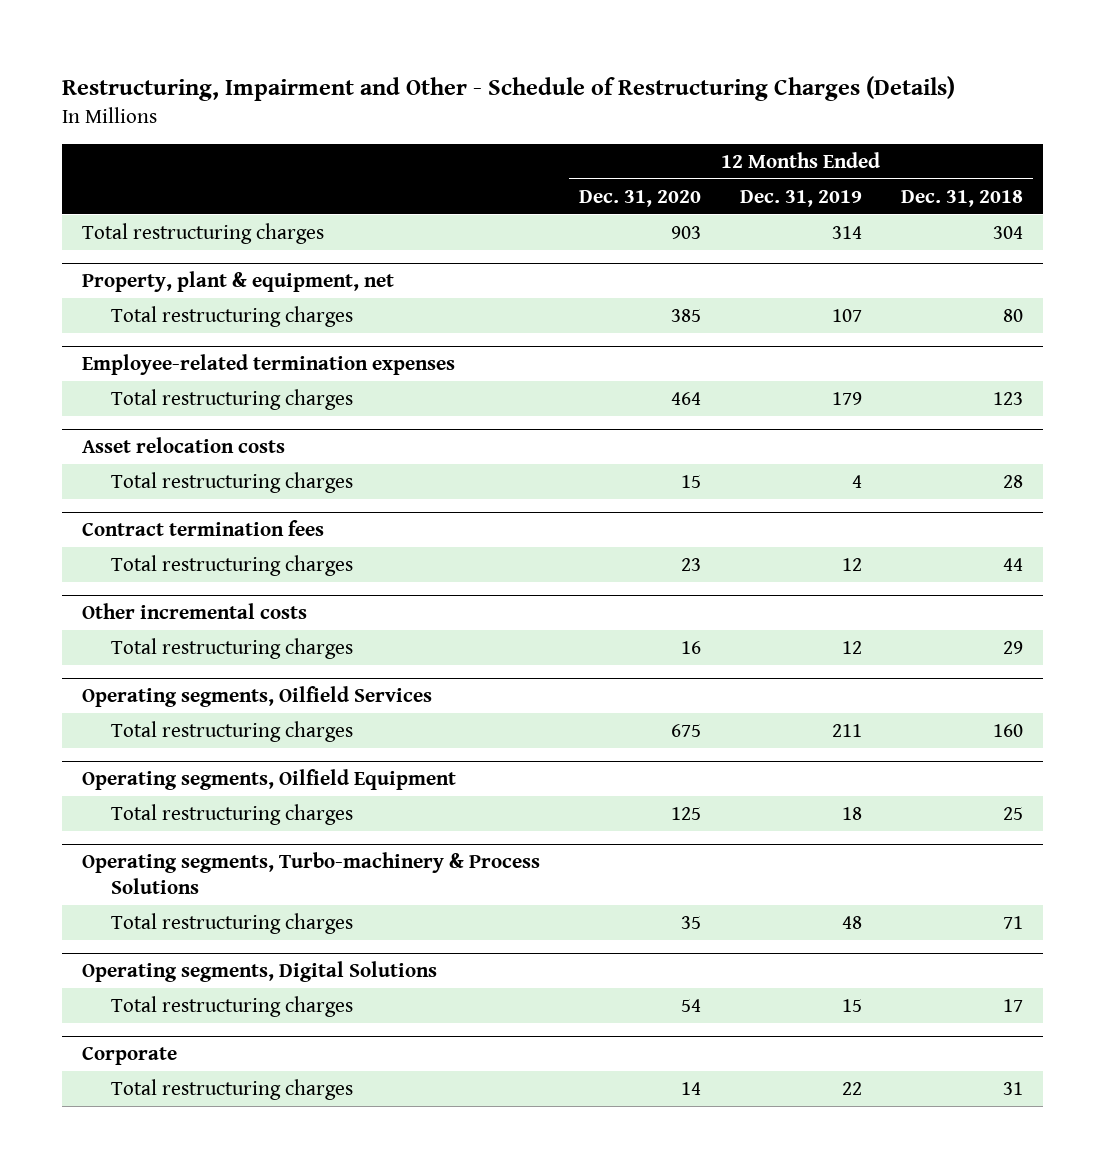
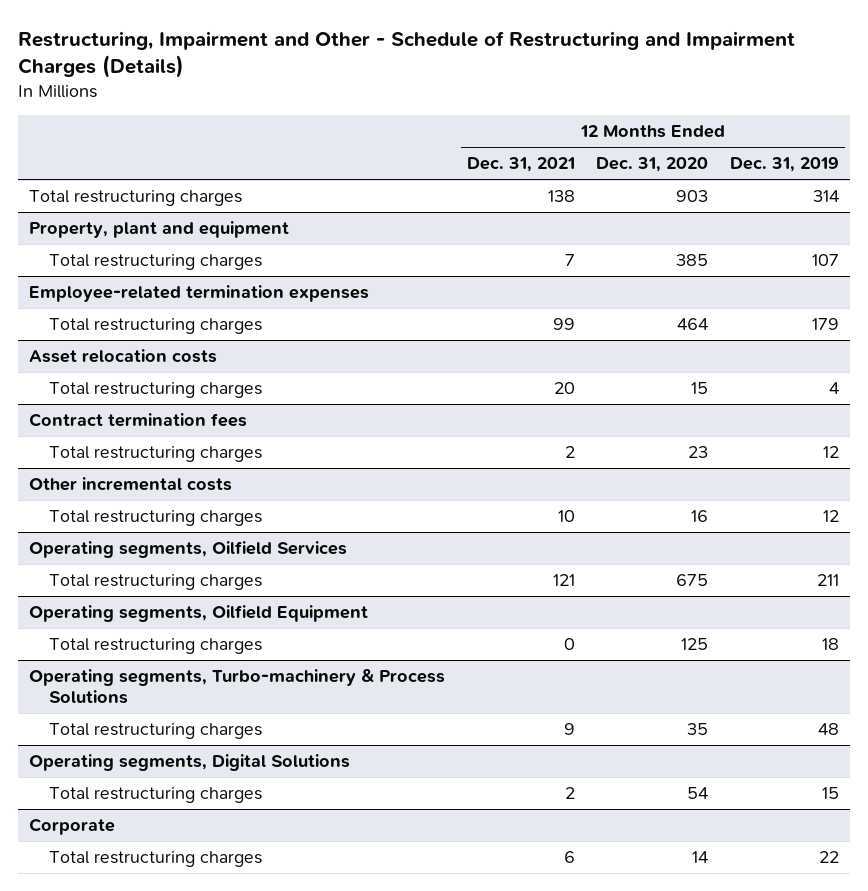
- Restructuring, Impairment and Other - Schedule of Restructuring Charges (Details)
+ Restructuring, Impairment and Other - Schedule of Restructuring and Impairment Charges (Details)
- | 12 Months Ended Dec. 31, 2020 | 12 Months Ended Dec. 31, 2019 | 12 Months Ended Dec. 31, 2018
+ | 12 Months Ended Dec. 31, 2021 | 12 Months Ended Dec. 31, 2020 | 12 Months Ended Dec. 31, 2019
- Property, plant & equipment, net
+ Property, plant and equipment

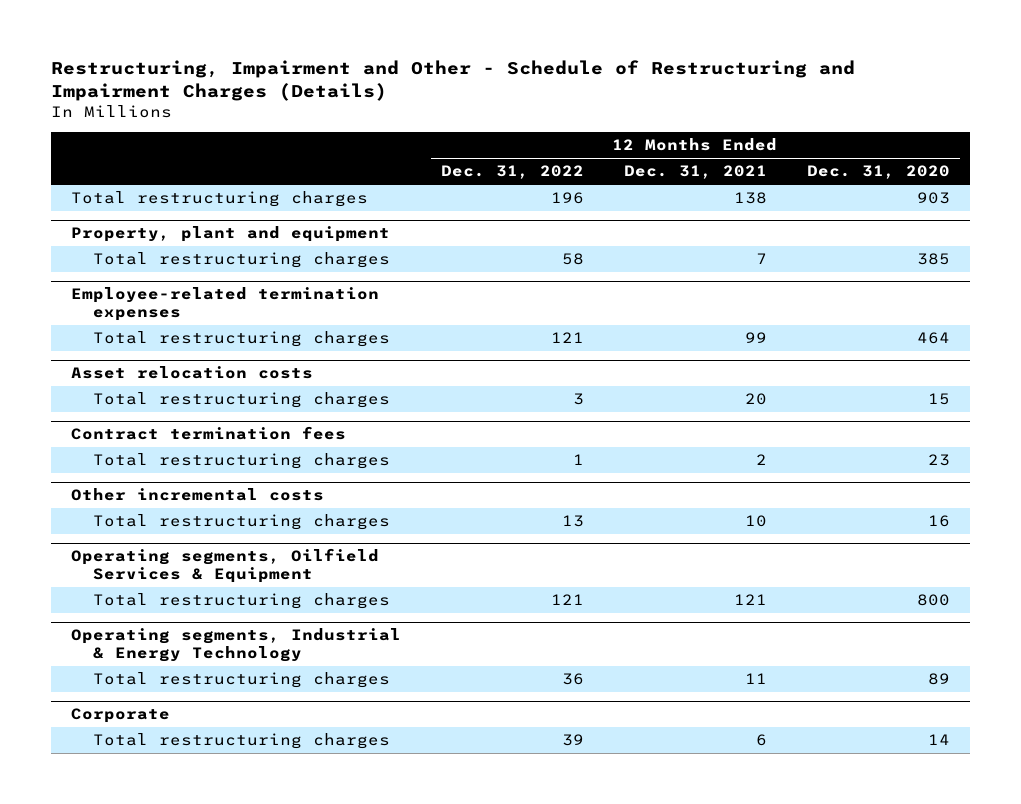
- | 12 Months Ended Dec. 31, 2021 | 12 Months Ended Dec. 31, 2020 | 12 Months Ended Dec. 31, 2019
+ | 12 Months Ended Dec. 31, 2022 | 12 Months Ended Dec. 31, 2021 | 12 Months Ended Dec. 31, 2020
- Operating segments, Oilfield Services
- Total restructuring charges | 121 | 675 | 211
- Operating segments, Oilfield Equipment
- Total restructuring charges | 0 | 125 | 18
- Operating segments, Turbo-machinery & Process Solutions
- Total restructuring charges | 9 | 35 | 48
- Operating segments, Digital Solutions
- Total restructuring charges | 2 | 54 | 15
+ Operating segments, Oilfield Services & Equipment
+ Total restructuring charges | 121 | 121 | 800
+ Operating segments, Industrial & Energy Technology
+ Total restructuring charges | 36 | 11 | 89

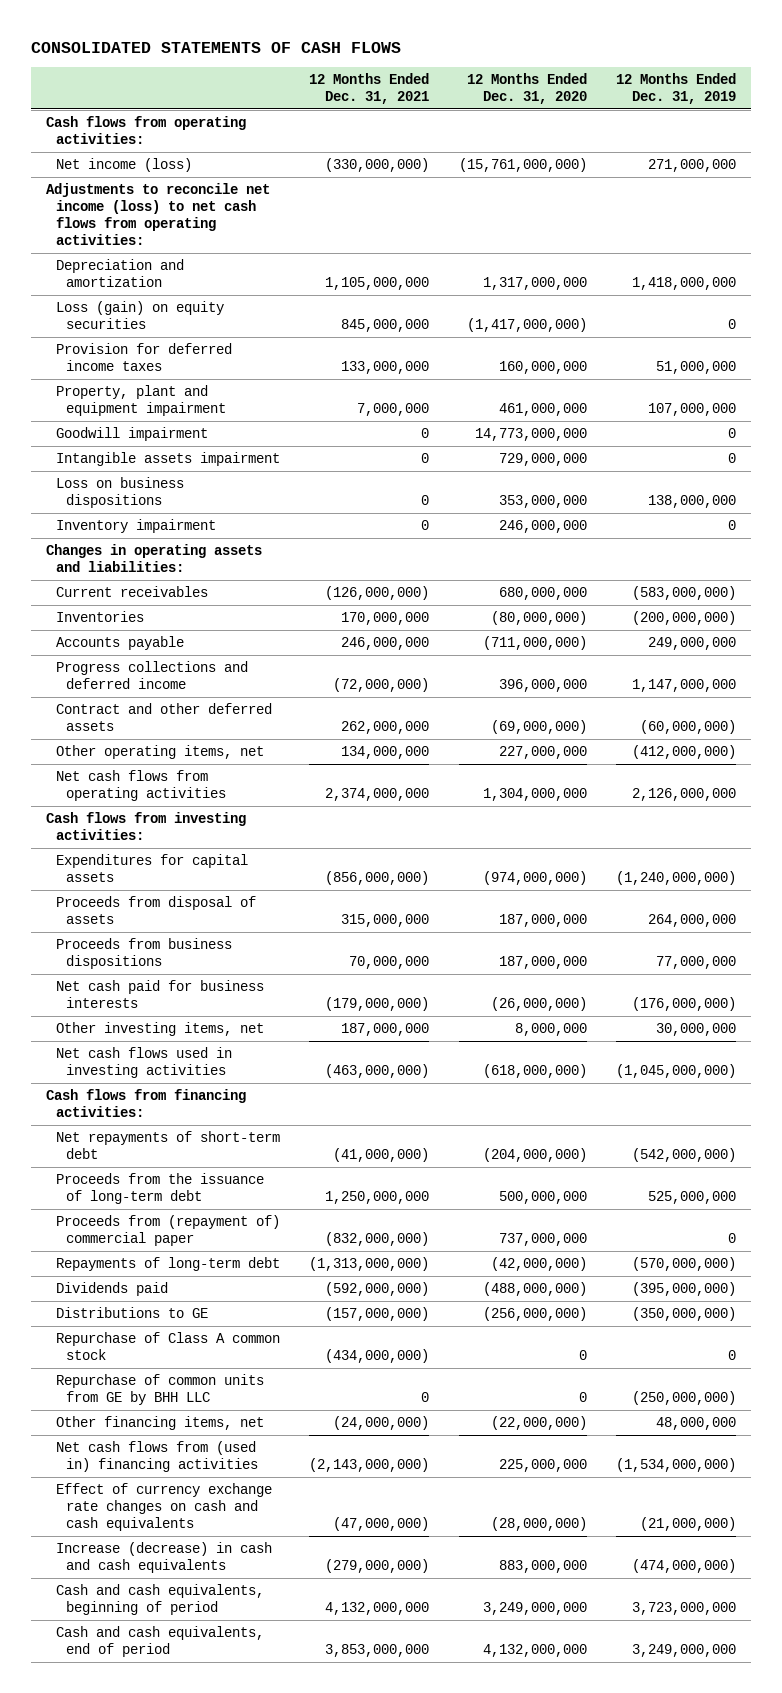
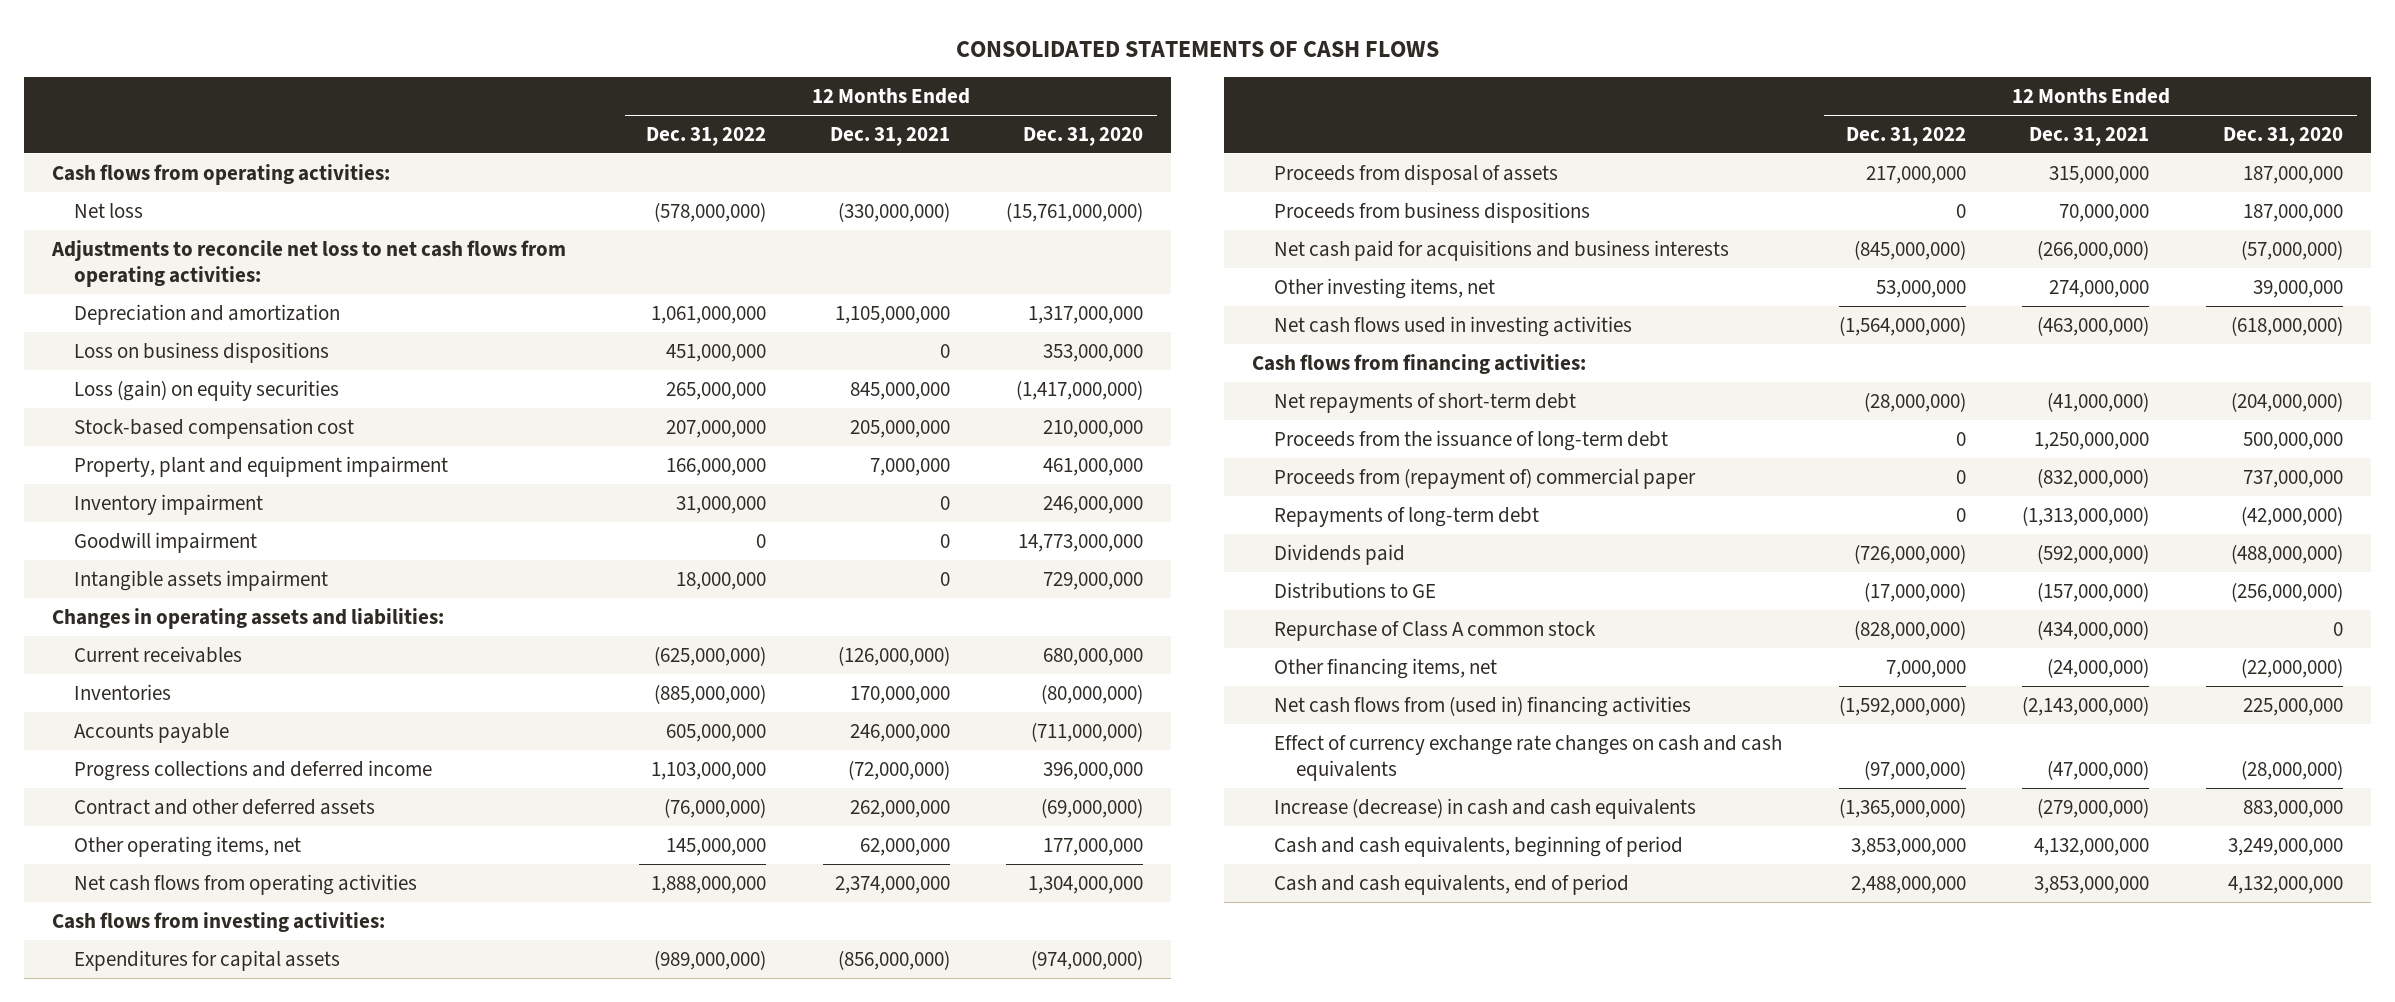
- | 12 Months Ended Dec. 31, 2021 | 12 Months Ended Dec. 31, 2020 | 12 Months Ended Dec. 31, 2019
+ | 12 Months Ended Dec. 31, 2022 | 12 Months Ended Dec. 31, 2021 | 12 Months Ended Dec. 31, 2020
- Net income (loss) | (330,000,000) | (15,761,000,000) | 271,000,000
- Adjustments to reconcile net income (loss) to net cash flows from operating activities:
+ Net loss | (578,000,000) | (330,000,000) | (15,761,000,000)
+ Adjustments to reconcile net loss to net cash flows from operating activities:
moved up: Loss on business dispositions | 451,000,000 | 0 | 353,000,000
- Provision for deferred income taxes | 133,000,000 | 160,000,000 | 51,000,000
+ Stock-based compensation cost | 207,000,000 | 205,000,000 | 210,000,000
moved up: Inventory impairment | 31,000,000 | 0 | 246,000,000
- Other operating items, net | 134,000,000 | 227,000,000 | (412,000,000)
+ Other operating items, net | 145,000,000 | 62,000,000 | 177,000,000
- Net cash paid for business interests | (179,000,000) | (26,000,000) | (176,000,000)
- Other investing items, net | 187,000,000 | 8,000,000 | 30,000,000
+ Net cash paid for acquisitions and business interests | (845,000,000) | (266,000,000) | (57,000,000)
+ Other investing items, net | 53,000,000 | 274,000,000 | 39,000,000
- Repurchase of common units from GE by BHH LLC | 0 | 0 | (250,000,000)

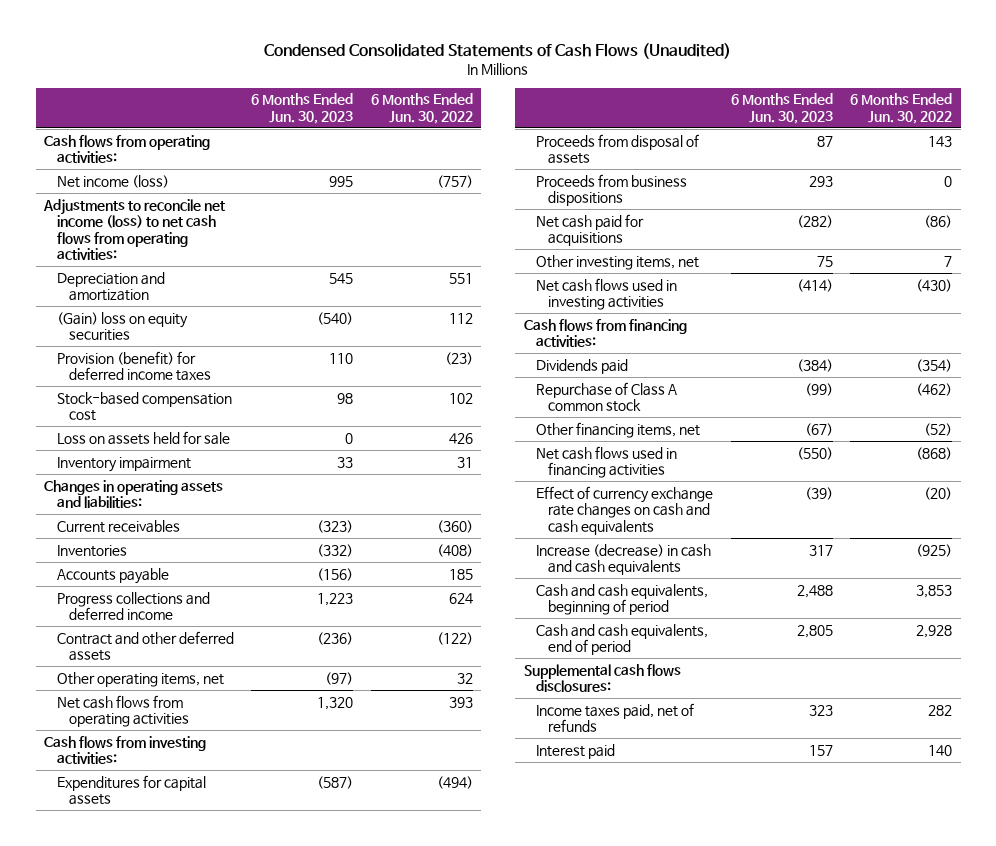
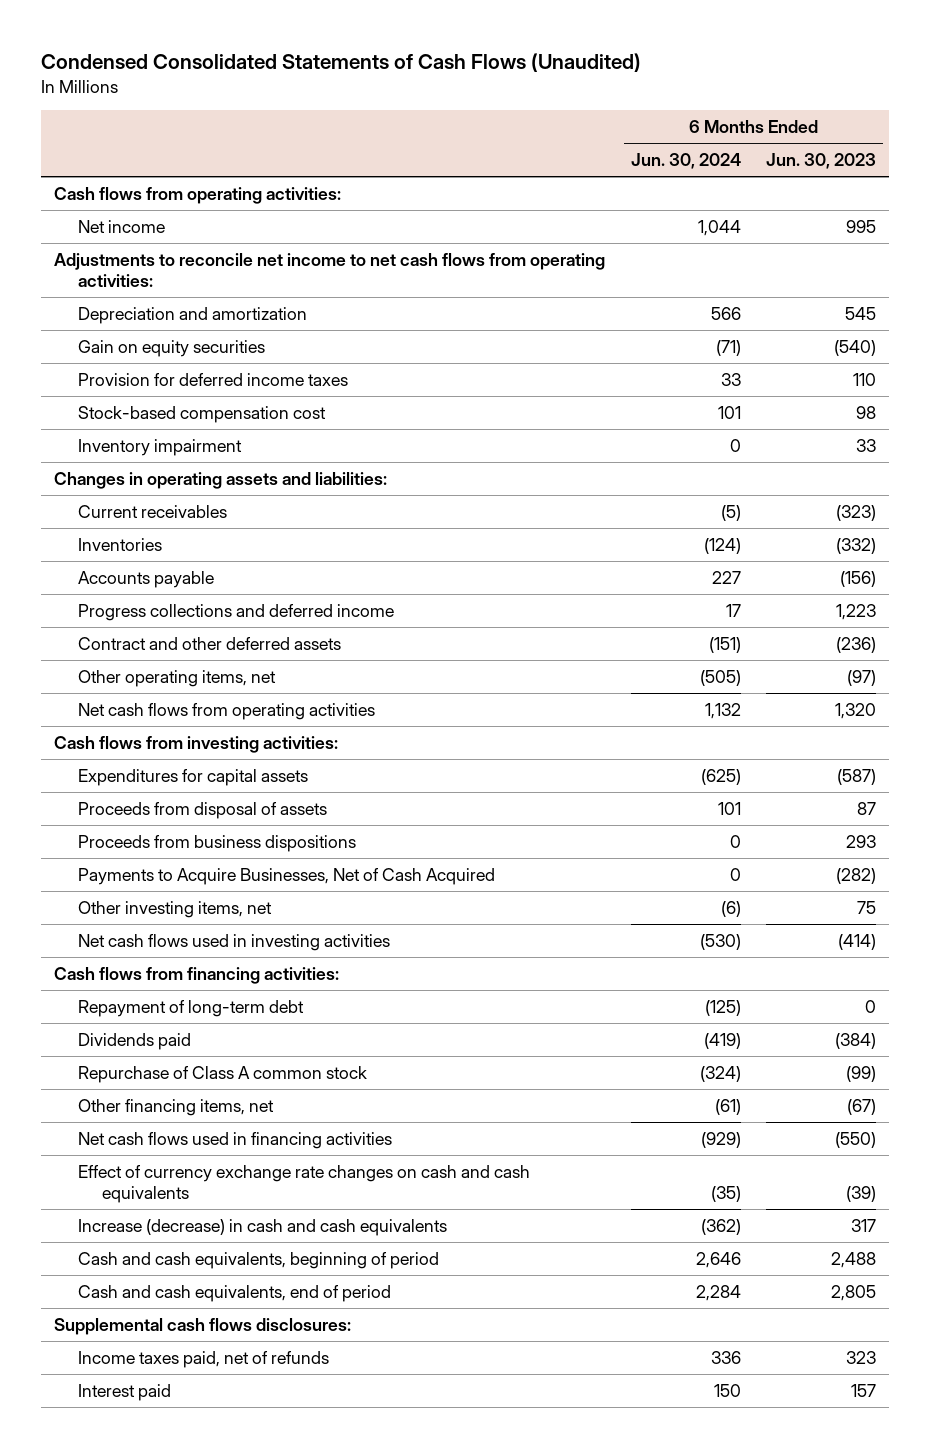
- | 6 Months Ended Jun. 30, 2023 | 6 Months Ended Jun. 30, 2022
+ | 6 Months Ended Jun. 30, 2024 | 6 Months Ended Jun. 30, 2023
- Net income (loss) | 995 | (757)
- Adjustments to reconcile net income (loss) to net cash flows from operating activities:
+ Net income | 1,044 | 995
+ Adjustments to reconcile net income to net cash flows from operating activities:
- (Gain) loss on equity securities | (540) | 112
- Provision (benefit) for deferred income taxes | 110 | (23)
+ Gain on equity securities | (71) | (540)
+ Provision for deferred income taxes | 33 | 110
- Loss on assets held for sale | 0 | 426
- Net cash paid for acquisitions | (282) | (86)
+ Payments to Acquire Businesses, Net of Cash Acquired | 0 | (282)
+ Repayment of long-term debt | (125) | 0

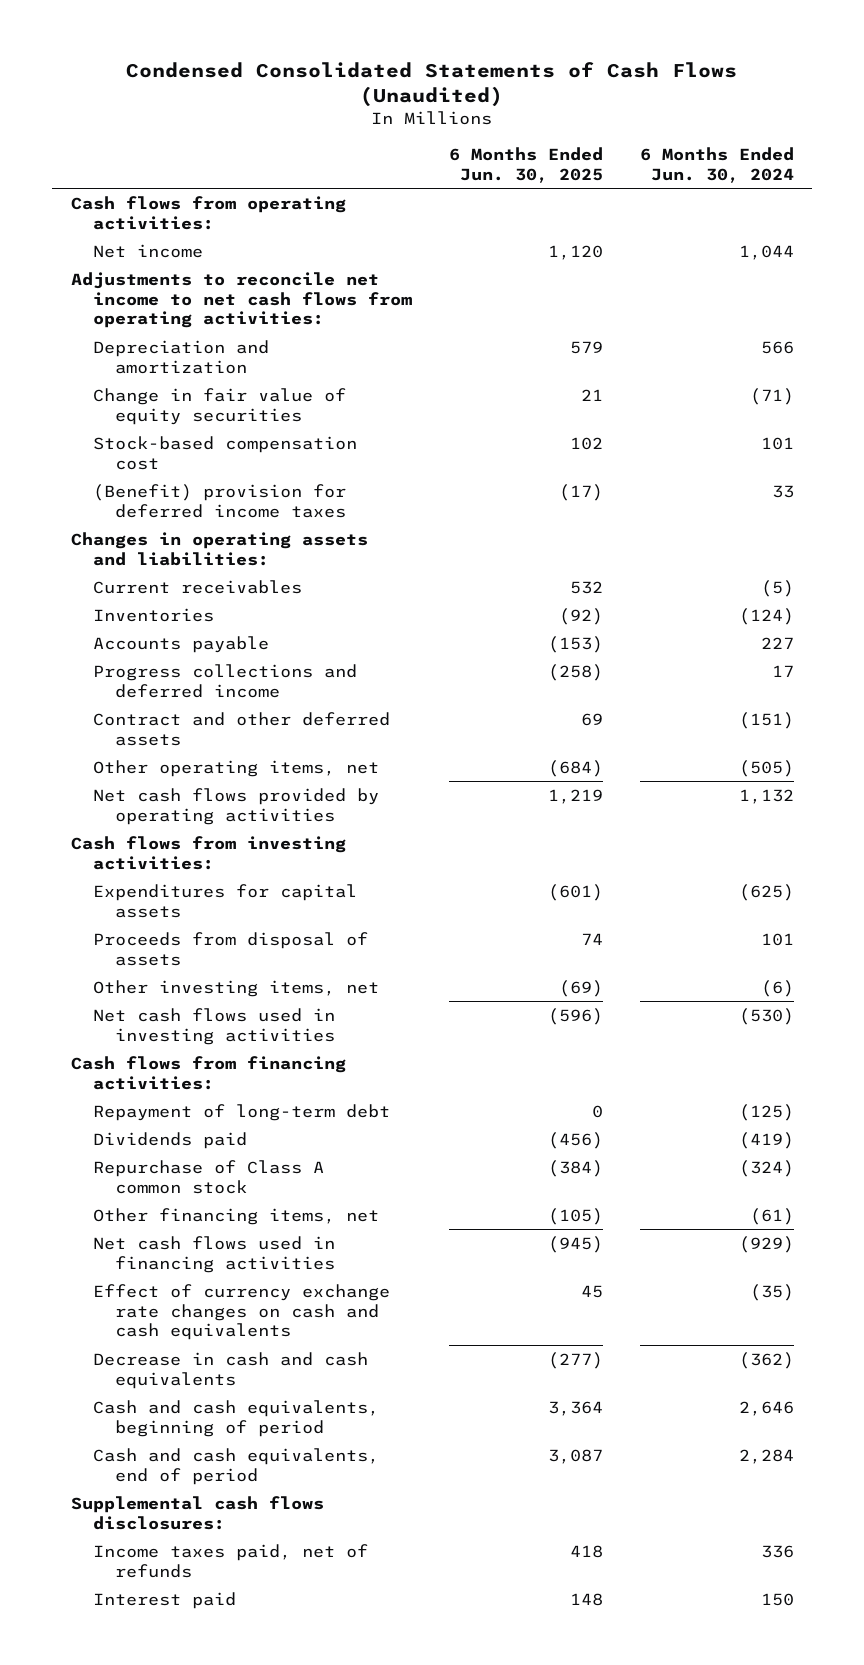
- | 6 Months Ended Jun. 30, 2024 | 6 Months Ended Jun. 30, 2023
+ | 6 Months Ended Jun. 30, 2025 | 6 Months Ended Jun. 30, 2024
- Gain on equity securities | (71) | (540)
- Provision for deferred income taxes | 33 | 110
+ Change in fair value of equity securities | 21 | (71)
- Inventory impairment | 0 | 33
+ (Benefit) provision for deferred income taxes | (17) | 33
- Net cash flows from operating activities | 1,132 | 1,320
+ Net cash flows provided by operating activities | 1,219 | 1,132
- Proceeds from business dispositions | 0 | 293
- Payments to Acquire Businesses, Net of Cash Acquired | 0 | (282)
- Increase (decrease) in cash and cash equivalents | (362) | 317
+ Decrease in cash and cash equivalents | (277) | (362)

